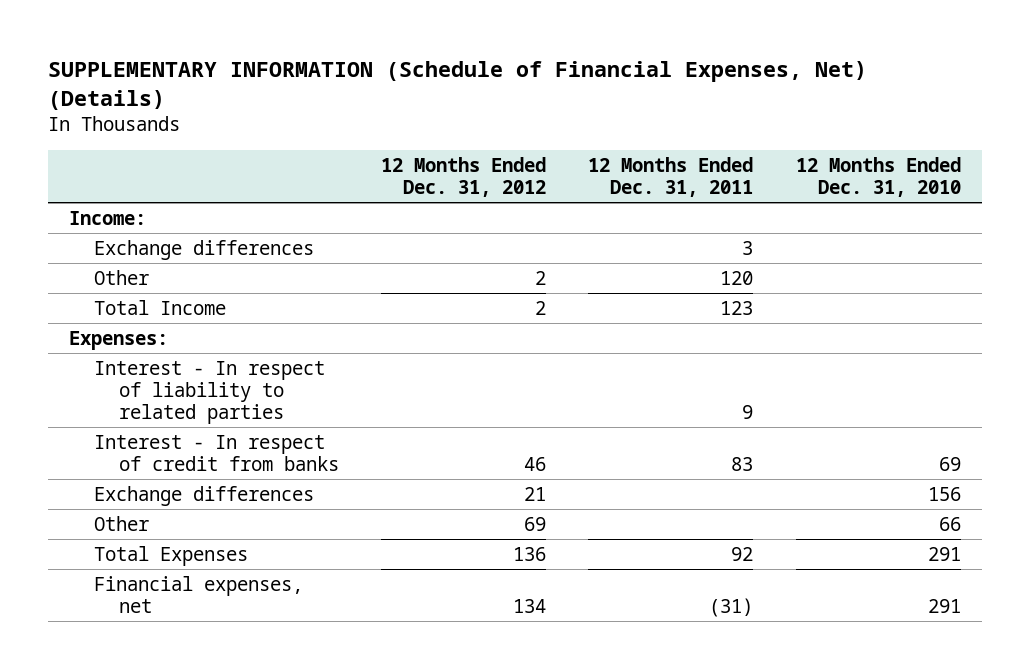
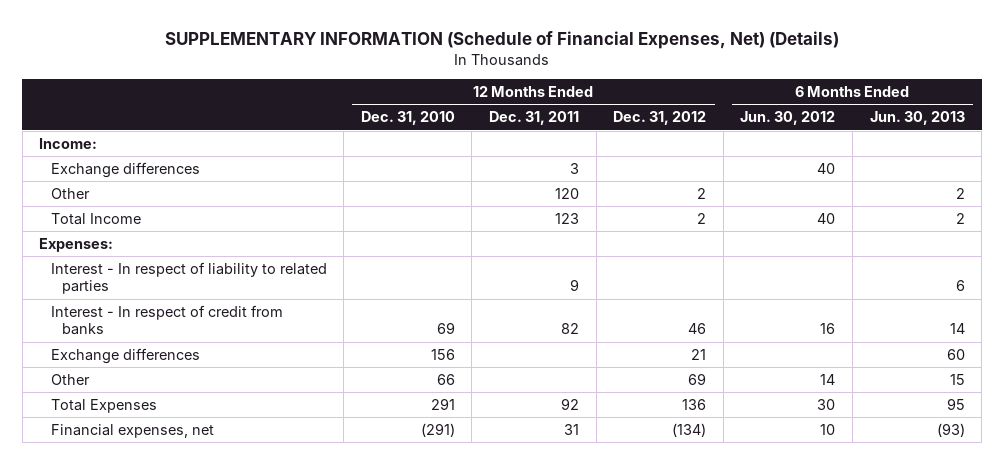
- | 12 Months Ended Dec. 31, 2012 | 12 Months Ended Dec. 31, 2011 | 12 Months Ended Dec. 31, 2010
+ | 12 Months Ended Dec. 31, 2010 | 12 Months Ended Dec. 31, 2011 | 12 Months Ended Dec. 31, 2012 | 6 Months Ended Jun. 30, 2012 | 6 Months Ended Jun. 30, 2013
- Interest - In respect of credit from banks | 46 | 83 | 69
+ Interest - In respect of credit from banks | 69 | 82 | 46 | 16 | 14
- Financial expenses, net | 134 | (31) | 291
+ Financial expenses, net | (291) | 31 | (134) | 10 | (93)

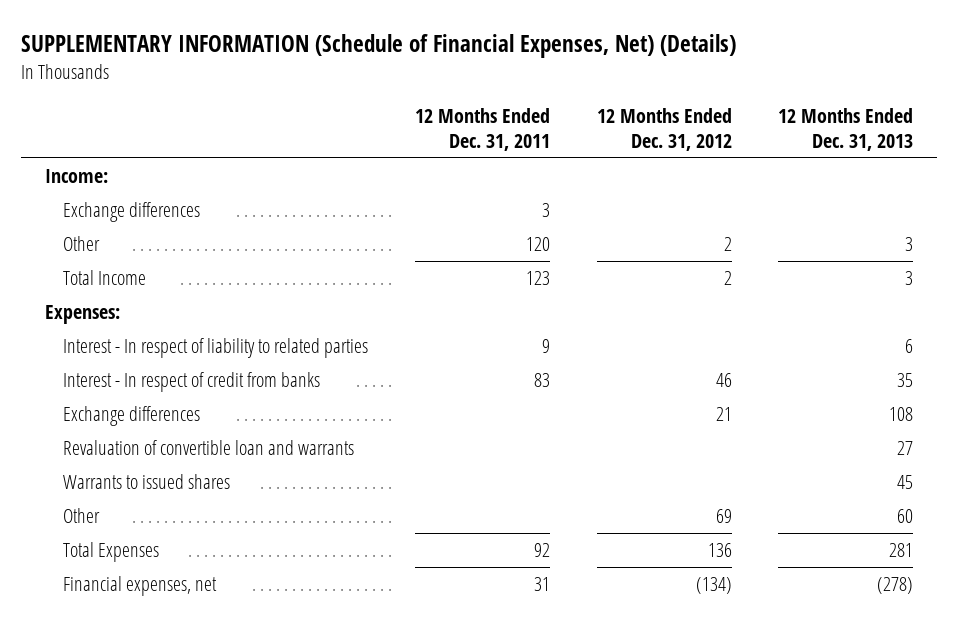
- | 12 Months Ended Dec. 31, 2010 | 12 Months Ended Dec. 31, 2011 | 12 Months Ended Dec. 31, 2012 | 6 Months Ended Jun. 30, 2012 | 6 Months Ended Jun. 30, 2013
+ | 12 Months Ended Dec. 31, 2011 | 12 Months Ended Dec. 31, 2012 | 12 Months Ended Dec. 31, 2013
- Interest - In respect of credit from banks | 69 | 82 | 46 | 16 | 14
+ Interest - In respect of credit from banks | 83 | 46 | 35
+ Revaluation of convertible loan and warrants | | | 27
+ Warrants to issued shares | | | 45

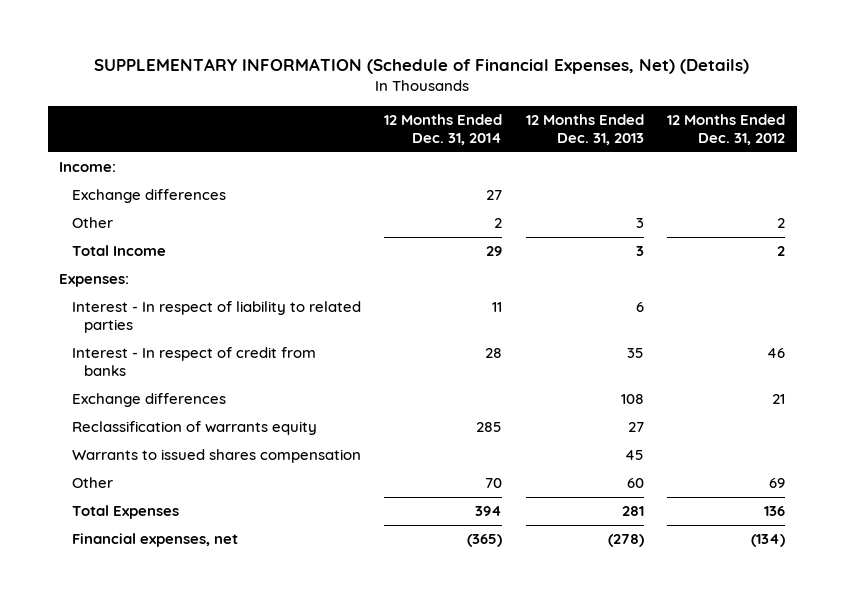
- | 12 Months Ended Dec. 31, 2011 | 12 Months Ended Dec. 31, 2012 | 12 Months Ended Dec. 31, 2013
+ | 12 Months Ended Dec. 31, 2014 | 12 Months Ended Dec. 31, 2013 | 12 Months Ended Dec. 31, 2012
- Revaluation of convertible loan and warrants | | | 27
- Warrants to issued shares | | | 45
+ Reclassification of warrants equity | 285 | 27 |
+ Warrants to issued shares compensation | | 45 |

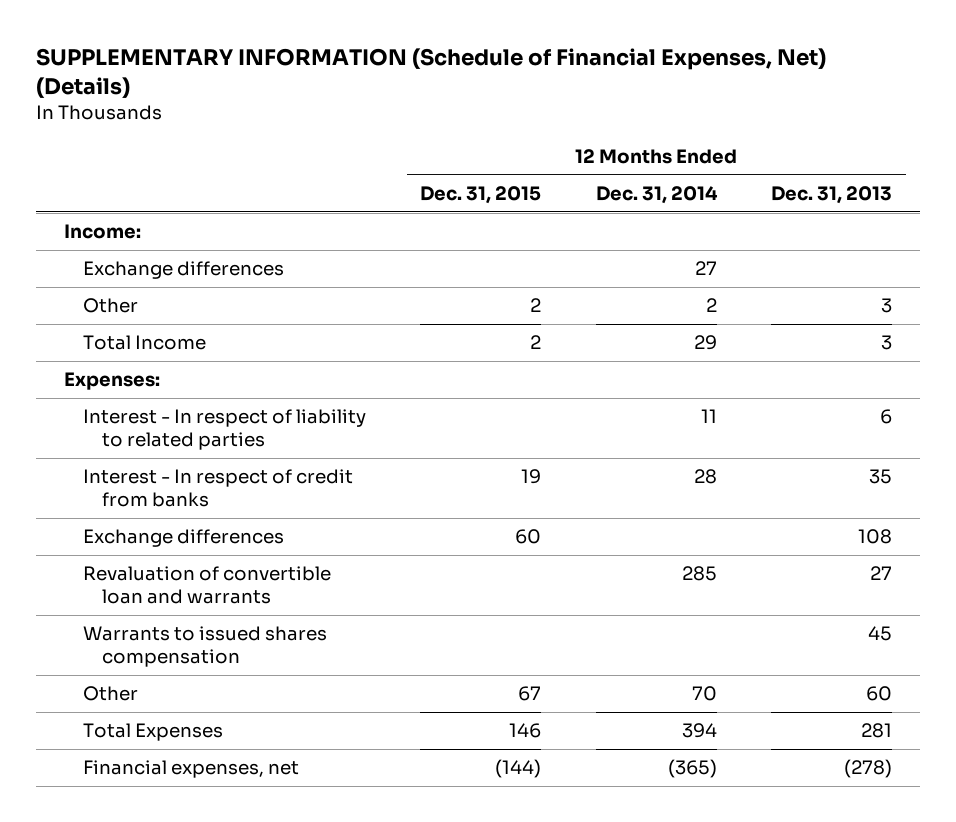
- | 12 Months Ended Dec. 31, 2014 | 12 Months Ended Dec. 31, 2013 | 12 Months Ended Dec. 31, 2012
+ | 12 Months Ended Dec. 31, 2015 | 12 Months Ended Dec. 31, 2014 | 12 Months Ended Dec. 31, 2013
- Reclassification of warrants equity | 285 | 27 |
+ Revaluation of convertible loan and warrants | | 285 | 27

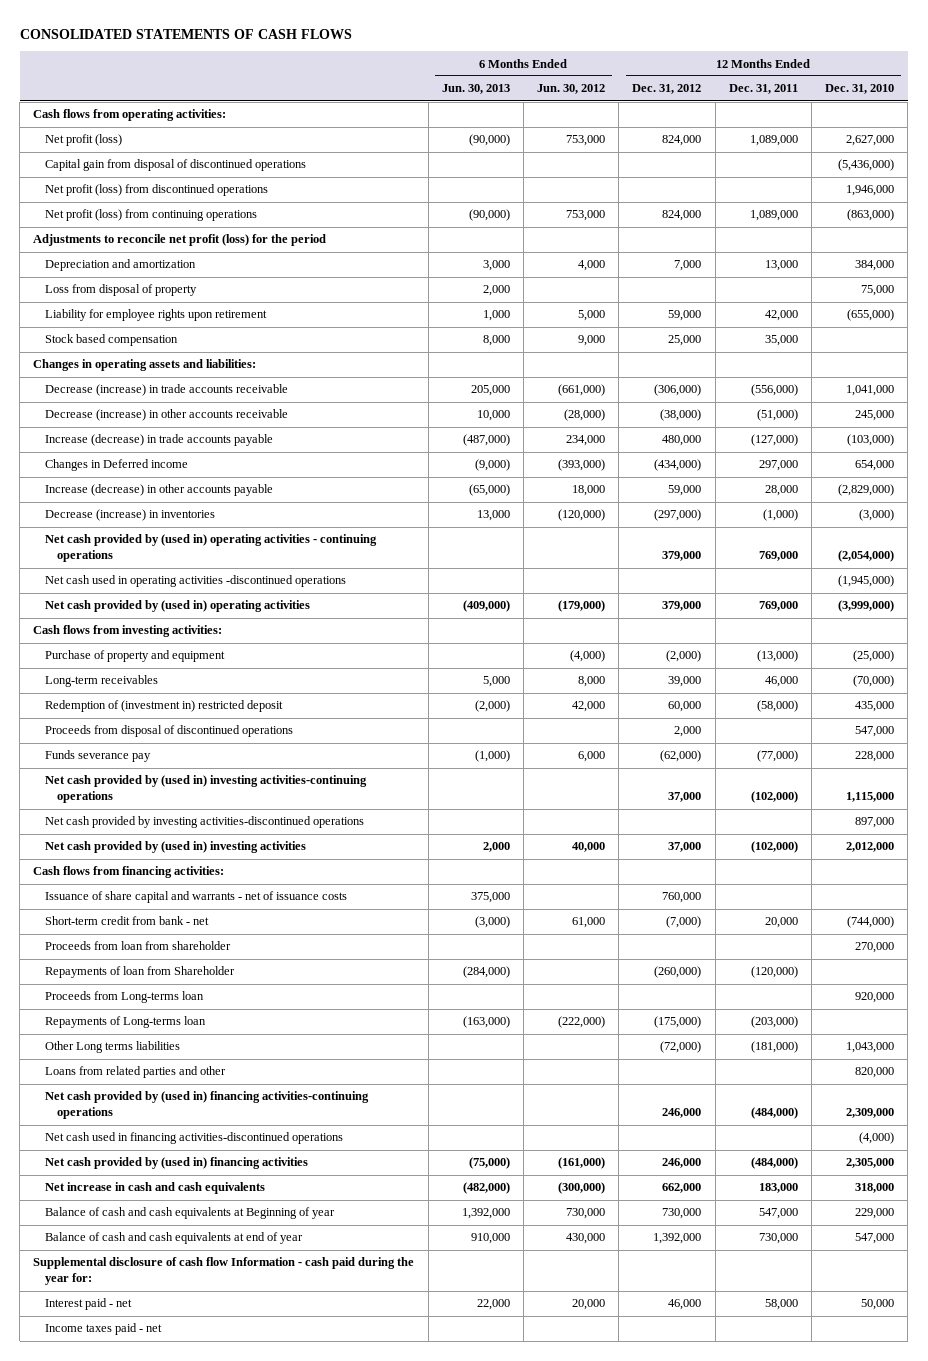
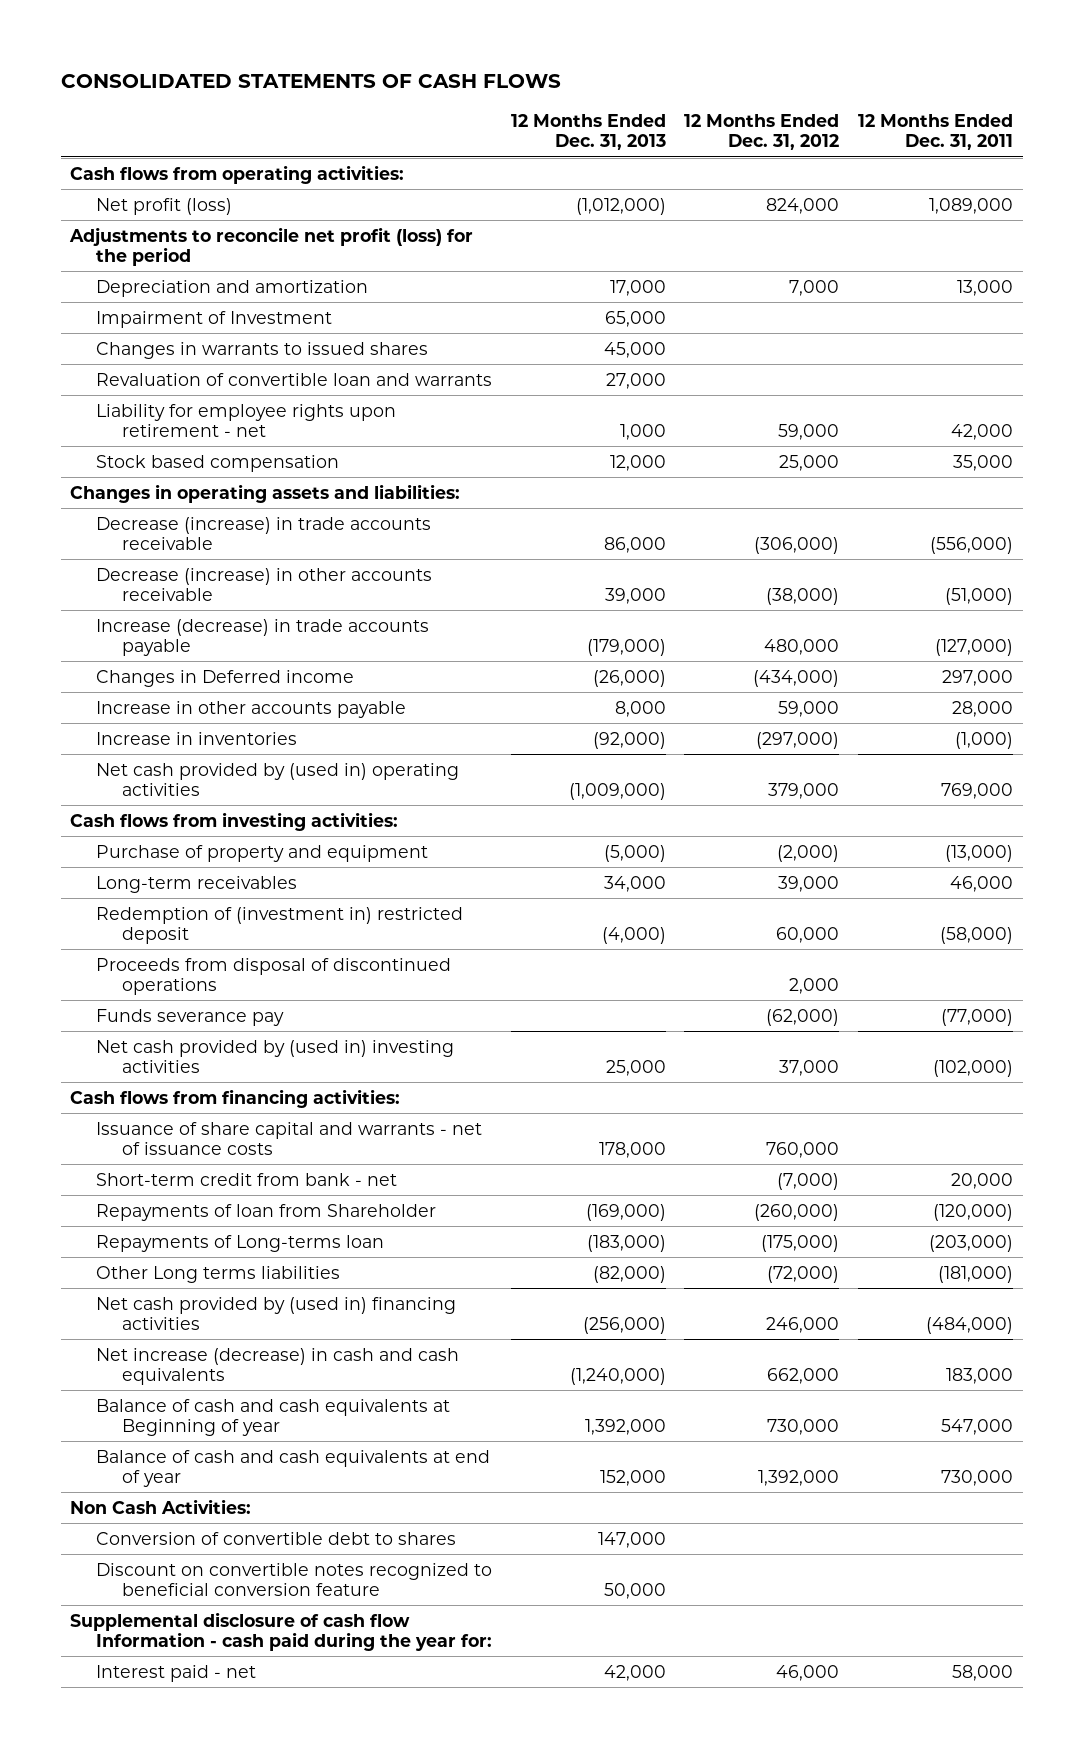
- | 6 Months Ended Jun. 30, 2013 | 6 Months Ended Jun. 30, 2012 | 12 Months Ended Dec. 31, 2012 | 12 Months Ended Dec. 31, 2011 | 12 Months Ended Dec. 31, 2010
+ | 12 Months Ended Dec. 31, 2013 | 12 Months Ended Dec. 31, 2012 | 12 Months Ended Dec. 31, 2011
- Capital gain from disposal of discontinued operations | | | | | (5,436,000)
- Net profit (loss) from discontinued operations | | | | | 1,946,000
- Net profit (loss) from continuing operations | (90,000) | 753,000 | 824,000 | 1,089,000 | (863,000)
- Loss from disposal of property | 2,000 | | | | 75,000
- Liability for employee rights upon retirement | 1,000 | 5,000 | 59,000 | 42,000 | (655,000)
+ Impairment of Investment | 65,000 | |
+ Changes in warrants to issued shares | 45,000 | |
+ Revaluation of convertible loan and warrants | 27,000 | |
+ Liability for employee rights upon retirement - net | 1,000 | 59,000 | 42,000
- Increase (decrease) in other accounts payable | (65,000) | 18,000 | 59,000 | 28,000 | (2,829,000)
- Decrease (increase) in inventories | 13,000 | (120,000) | (297,000) | (1,000) | (3,000)
- Net cash provided by (used in) operating activities - continuing operations | | | 379,000 | 769,000 | (2,054,000)
- Net cash used in operating activities -discontinued operations | | | | | (1,945,000)
+ Increase in other accounts payable | 8,000 | 59,000 | 28,000
+ Increase in inventories | (92,000) | (297,000) | (1,000)
- Net cash provided by (used in) investing activities-continuing operations | | | 37,000 | (102,000) | 1,115,000
- Net cash provided by investing activities-discontinued operations | | | | | 897,000
- Proceeds from loan from shareholder | | | | | 270,000
- Proceeds from Long-terms loan | | | | | 920,000
- Loans from related parties and other | | | | | 820,000
- Net cash provided by (used in) financing activities-continuing operations | | | 246,000 | (484,000) | 2,309,000
- Net cash used in financing activities-discontinued operations | | | | | (4,000)
- Net increase in cash and cash equivalents | (482,000) | (300,000) | 662,000 | 183,000 | 318,000
+ Net increase (decrease) in cash and cash equivalents | (1,240,000) | 662,000 | 183,000
+ Non Cash Activities:
+ Conversion of convertible debt to shares | 147,000 | |
+ Discount on convertible notes recognized to beneficial conversion feature | 50,000 | |
- Income taxes paid - net

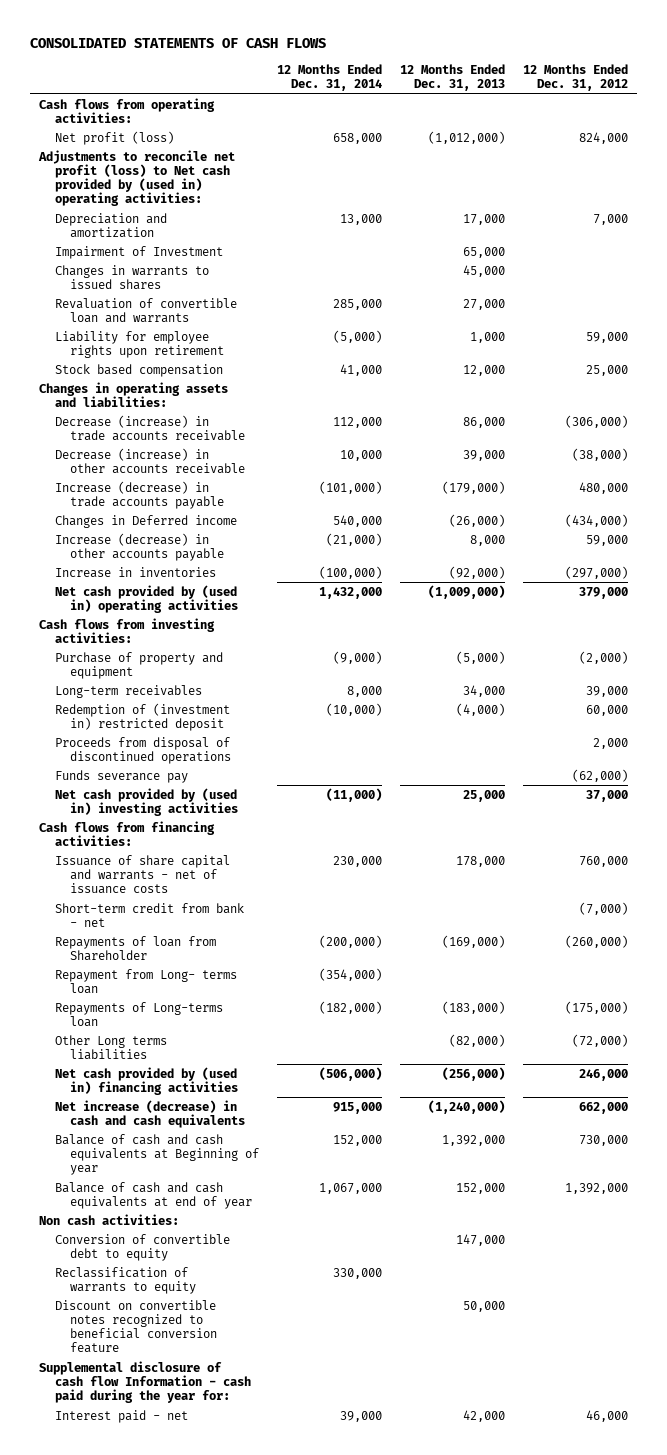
- | 12 Months Ended Dec. 31, 2013 | 12 Months Ended Dec. 31, 2012 | 12 Months Ended Dec. 31, 2011
+ | 12 Months Ended Dec. 31, 2014 | 12 Months Ended Dec. 31, 2013 | 12 Months Ended Dec. 31, 2012
- Adjustments to reconcile net profit (loss) for the period
+ Adjustments to reconcile net profit (loss) to Net cash provided by (used in) operating activities:
- Liability for employee rights upon retirement - net | 1,000 | 59,000 | 42,000
+ Liability for employee rights upon retirement | (5,000) | 1,000 | 59,000
- Increase in other accounts payable | 8,000 | 59,000 | 28,000
+ Increase (decrease) in other accounts payable | (21,000) | 8,000 | 59,000
+ Repayment from Long- terms loan | (354,000) | |
- Non Cash Activities:
- Conversion of convertible debt to shares | 147,000 | |
+ Non cash activities:
+ Conversion of convertible debt to equity | | 147,000 |
+ Reclassification of warrants to equity | 330,000 | |

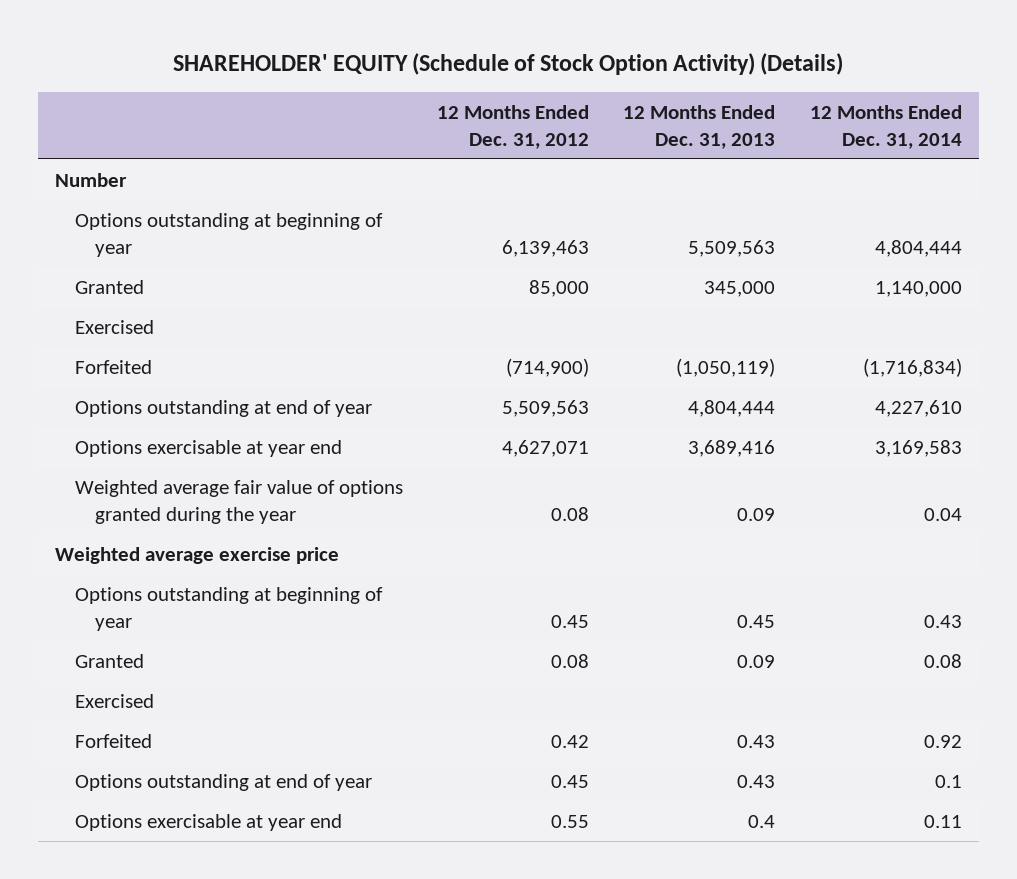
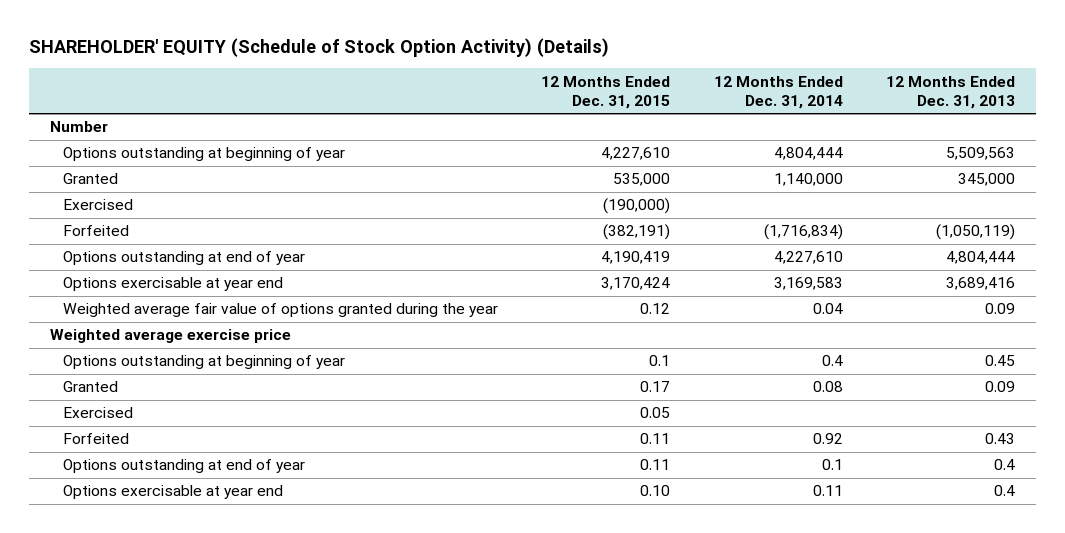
- | 12 Months Ended Dec. 31, 2012 | 12 Months Ended Dec. 31, 2013 | 12 Months Ended Dec. 31, 2014
+ | 12 Months Ended Dec. 31, 2015 | 12 Months Ended Dec. 31, 2014 | 12 Months Ended Dec. 31, 2013
- Options outstanding at beginning of year | 0.45 | 0.45 | 0.43
+ Options outstanding at beginning of year | 0.1 | 0.4 | 0.45
- Options outstanding at end of year | 0.45 | 0.43 | 0.1
+ Options outstanding at end of year | 0.11 | 0.1 | 0.4

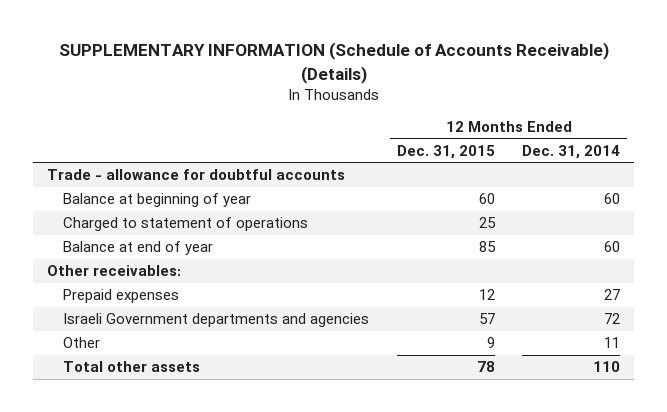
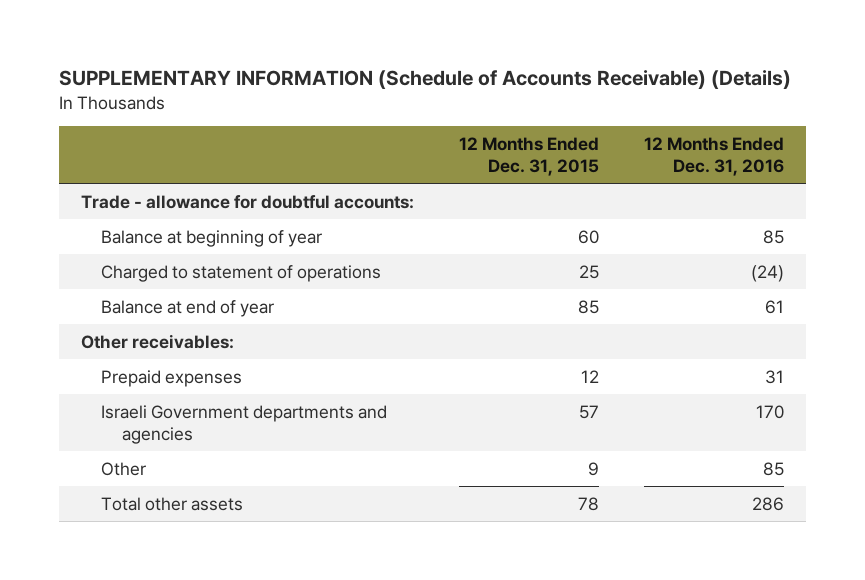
- | 12 Months Ended Dec. 31, 2015 | 12 Months Ended Dec. 31, 2014
+ | 12 Months Ended Dec. 31, 2015 | 12 Months Ended Dec. 31, 2016
- Trade - allowance for doubtful accounts
+ Trade - allowance for doubtful accounts:

